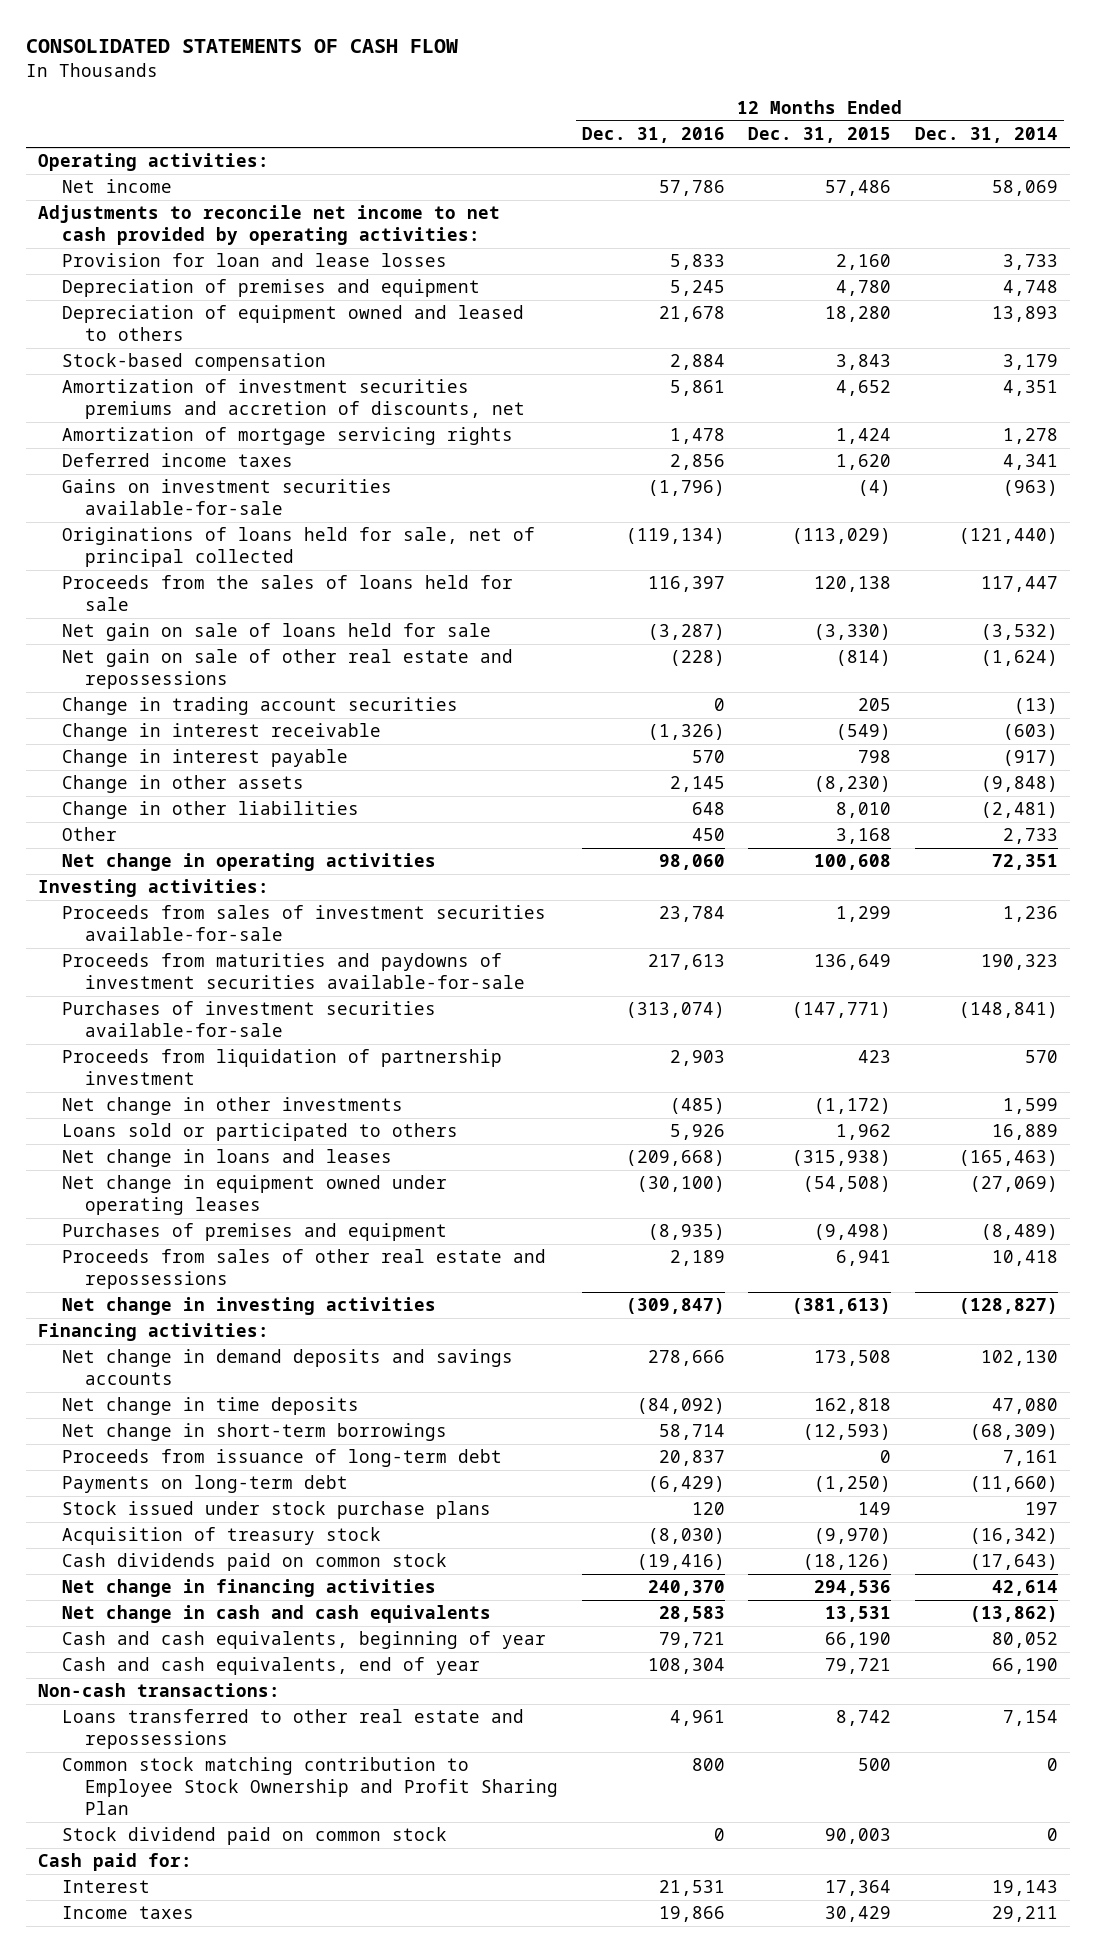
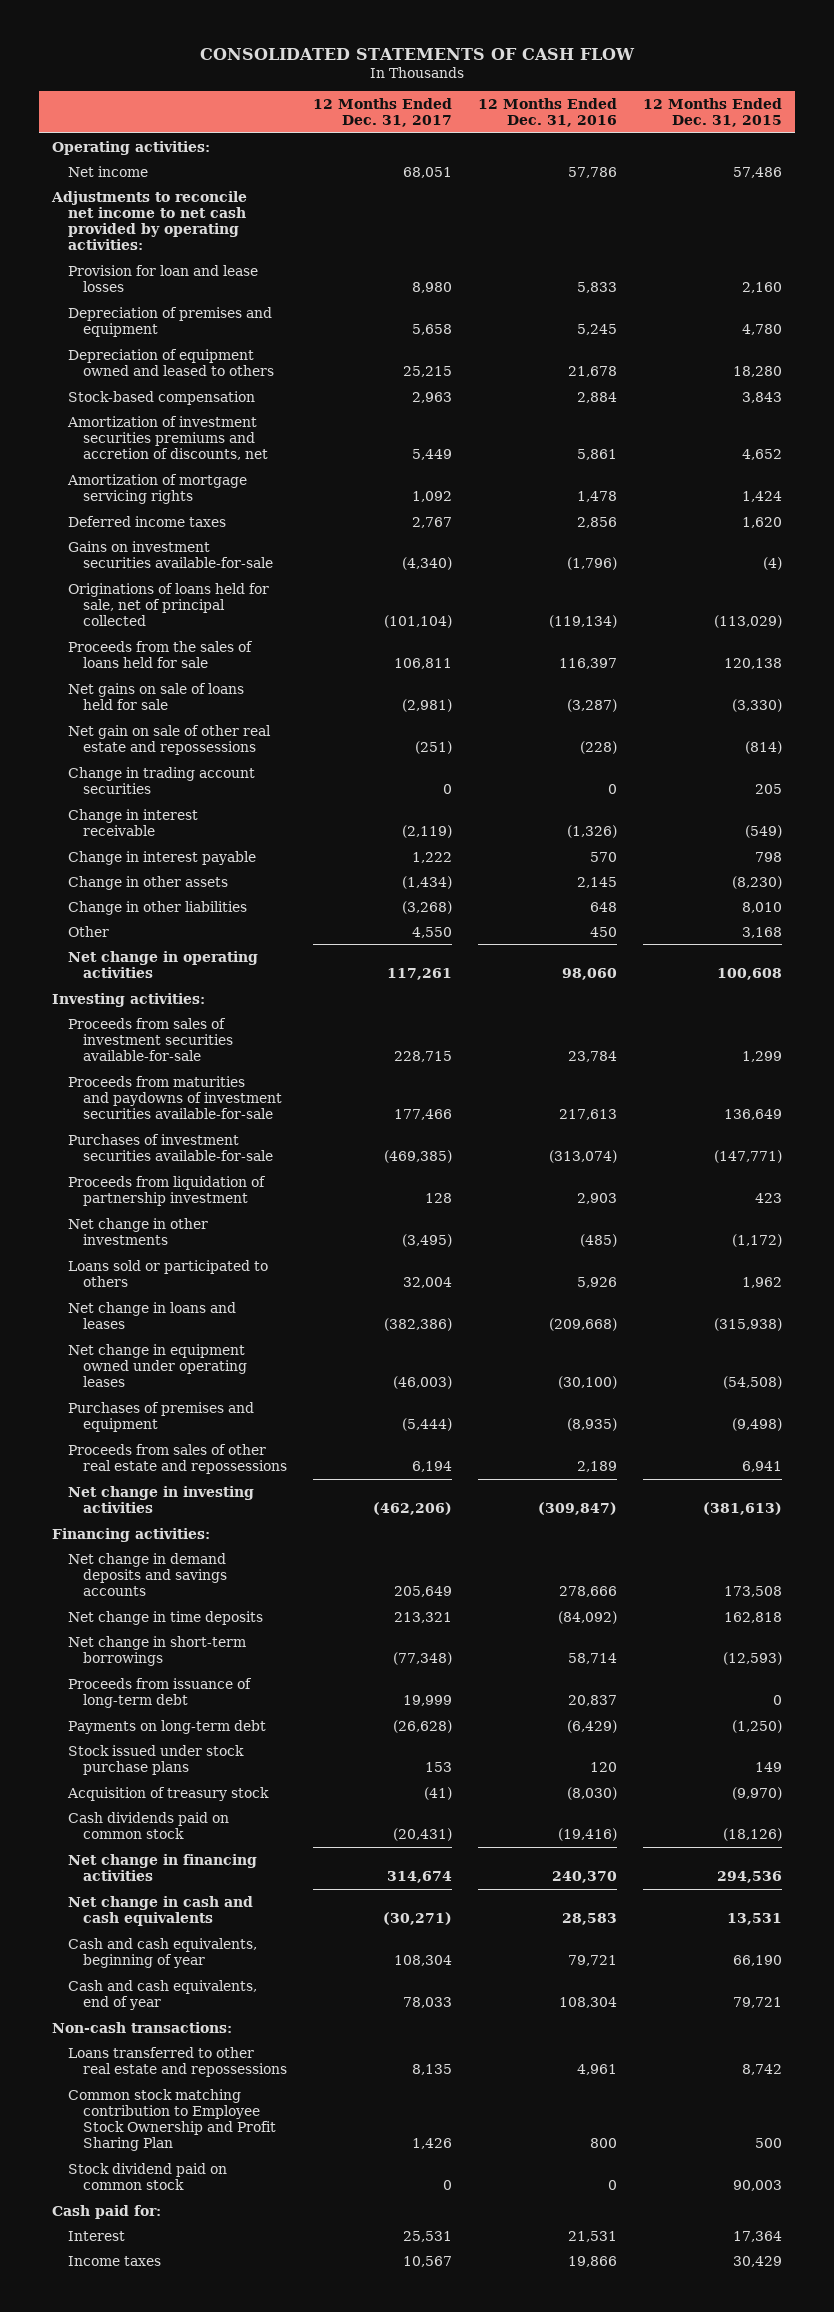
- | 12 Months Ended Dec. 31, 2016 | 12 Months Ended Dec. 31, 2015 | 12 Months Ended Dec. 31, 2014
+ | 12 Months Ended Dec. 31, 2017 | 12 Months Ended Dec. 31, 2016 | 12 Months Ended Dec. 31, 2015
- Net gain on sale of loans held for sale | (3,287) | (3,330) | (3,532)
+ Net gains on sale of loans held for sale | (2,981) | (3,287) | (3,330)

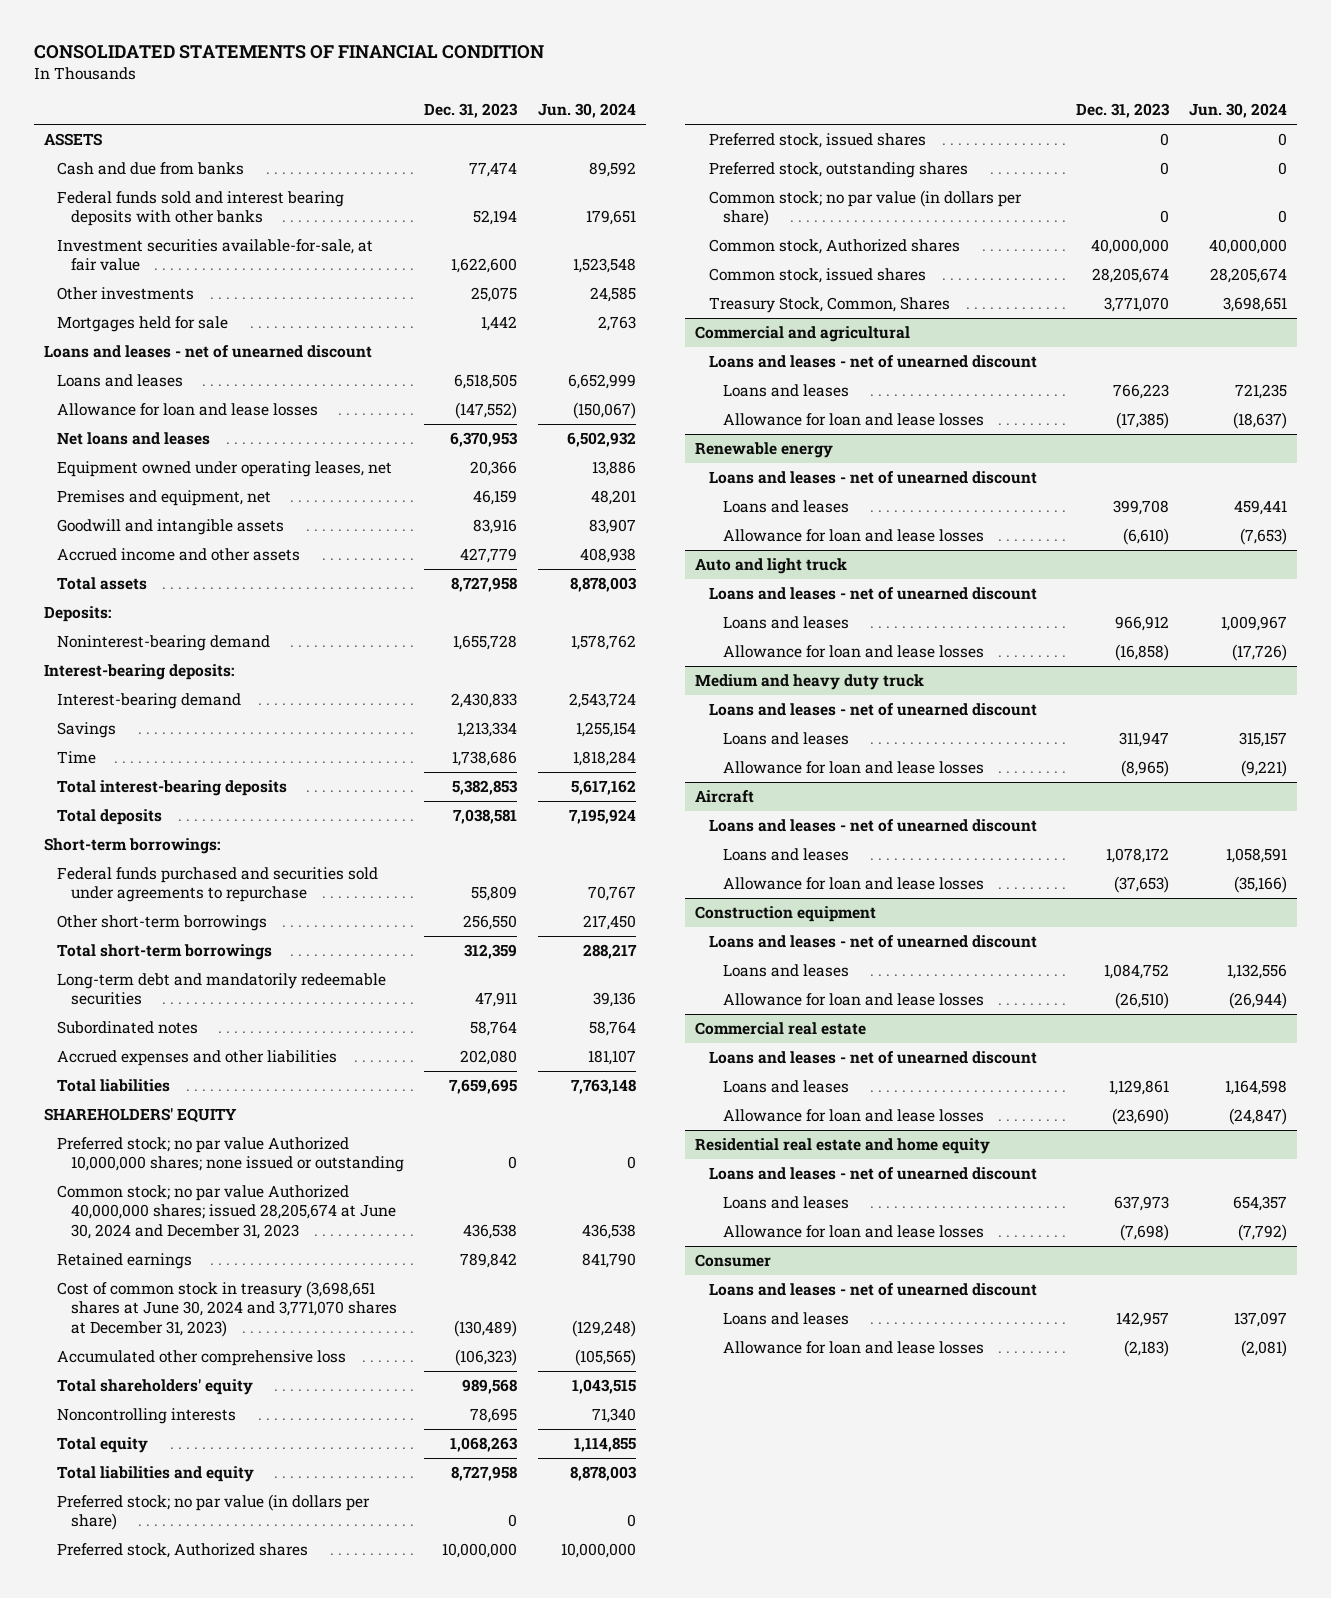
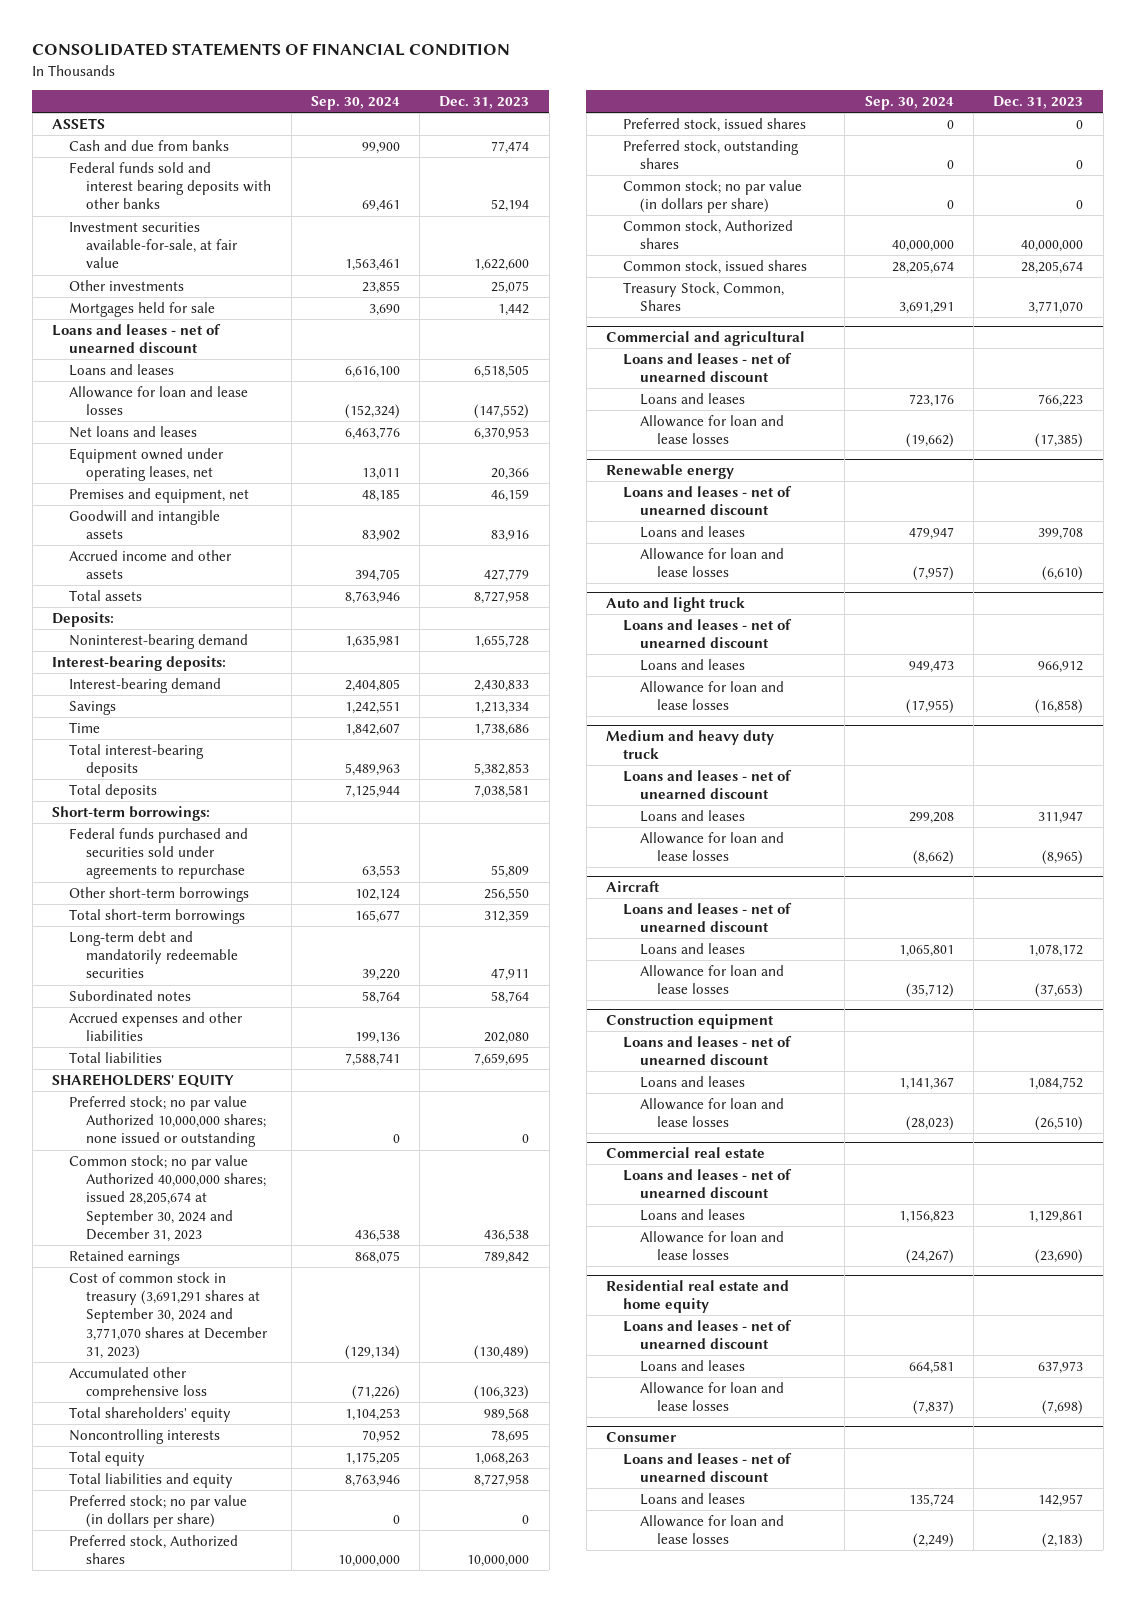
- | Dec. 31, 2023 | Jun. 30, 2024
+ | Sep. 30, 2024 | Dec. 31, 2023
- Common stock; no par value Authorized 40,000,000 shares; issued 28,205,674 at June 30, 2024 and December 31, 2023 | 436,538 | 436,538
+ Common stock; no par value Authorized 40,000,000 shares; issued 28,205,674 at September 30, 2024 and December 31, 2023 | 436,538 | 436,538
- Cost of common stock in treasury (3,698,651 shares at June 30, 2024 and 3,771,070 shares at December 31, 2023) | (130,489) | (129,248)
+ Cost of common stock in treasury (3,691,291 shares at September 30, 2024 and 3,771,070 shares at December 31, 2023) | (129,134) | (130,489)

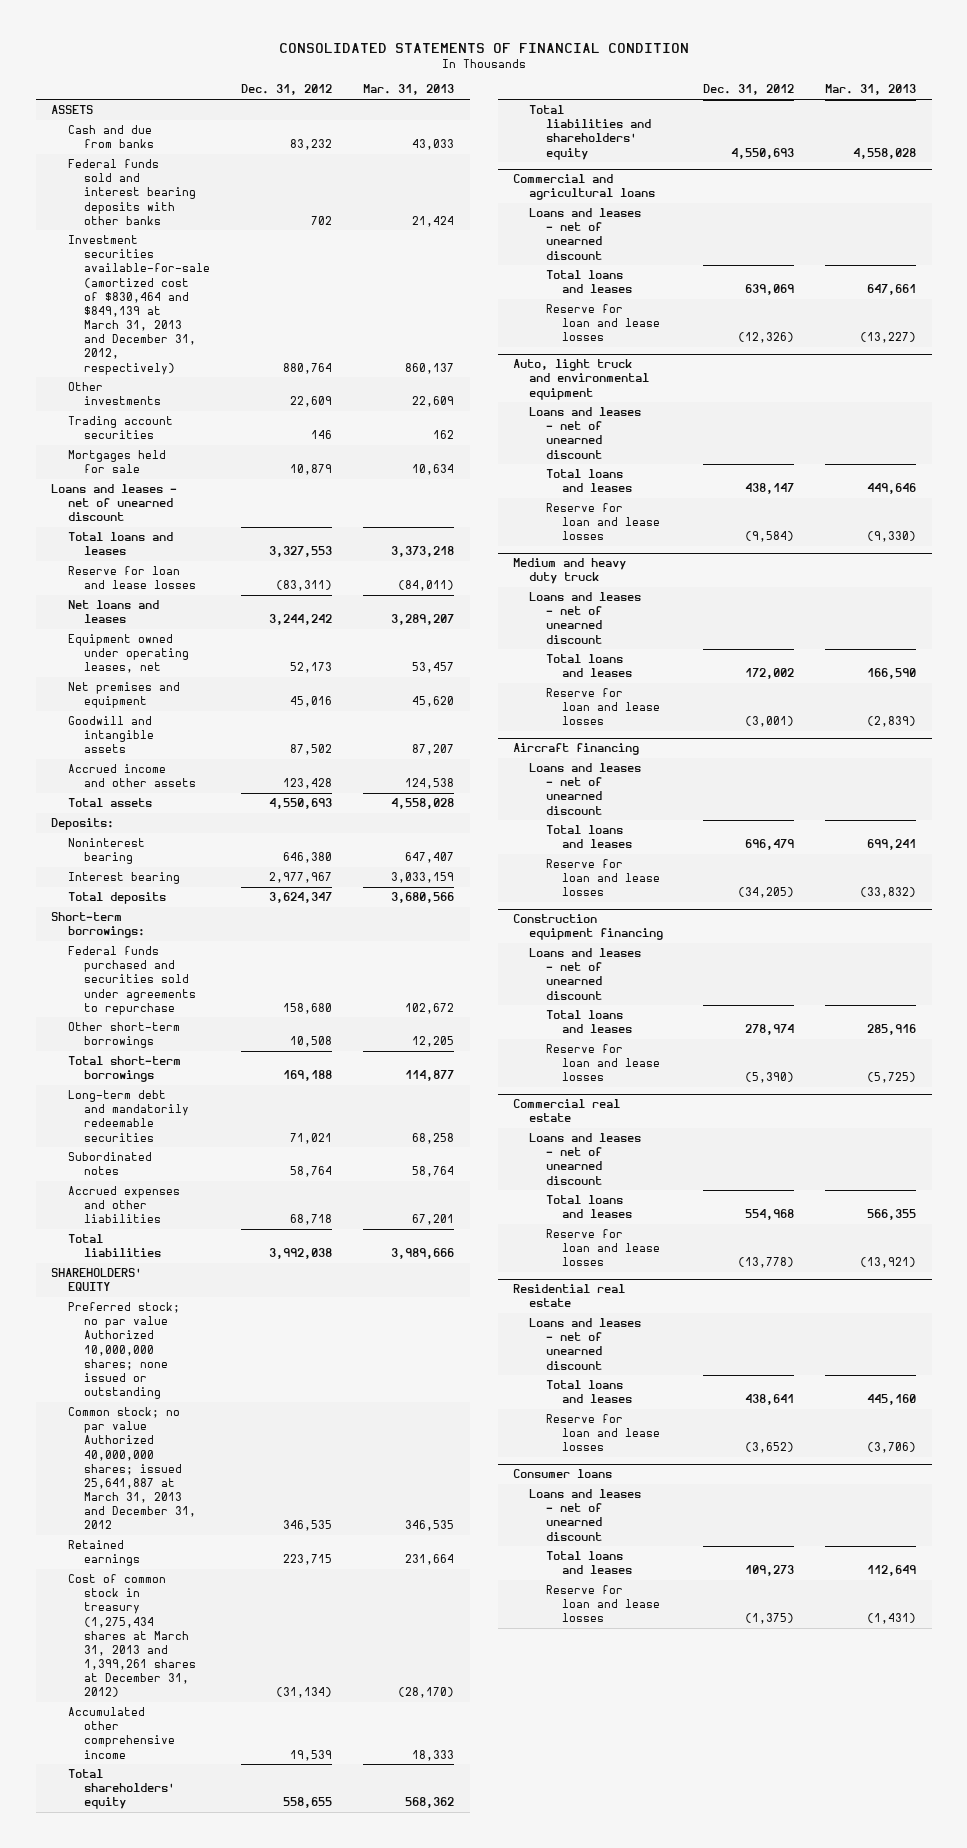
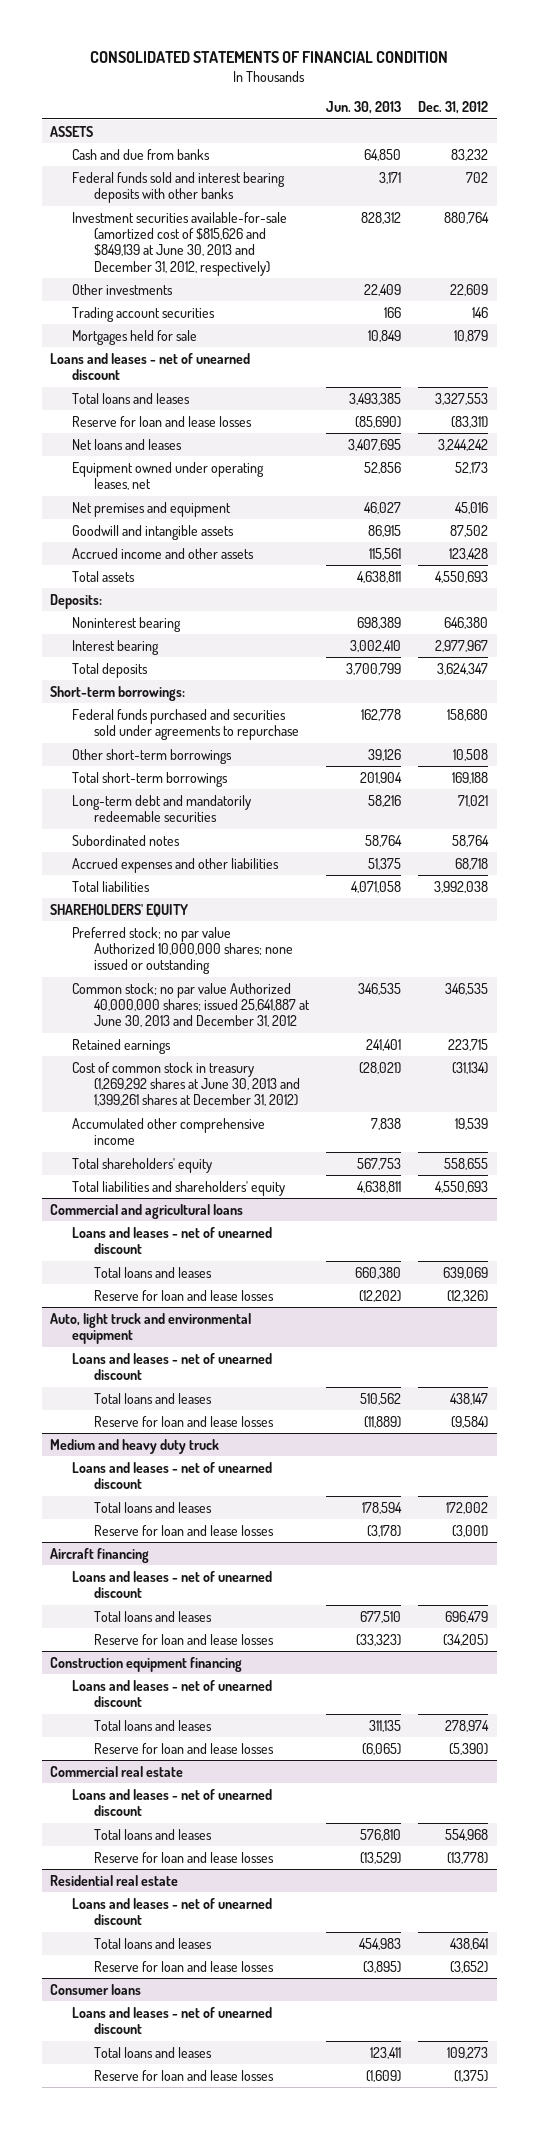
- | Dec. 31, 2012 | Mar. 31, 2013
+ | Jun. 30, 2013 | Dec. 31, 2012
- Investment securities available-for-sale (amortized cost of $830,464 and $849,139 at March 31, 2013 and December 31, 2012, respectively) | 880,764 | 860,137
+ Investment securities available-for-sale (amortized cost of $815,626 and $849,139 at June 30, 2013 and December 31, 2012, respectively) | 828,312 | 880,764
- Common stock; no par value Authorized 40,000,000 shares; issued 25,641,887 at March 31, 2013 and December 31, 2012 | 346,535 | 346,535
+ Common stock; no par value Authorized 40,000,000 shares; issued 25,641,887 at June 30, 2013 and December 31, 2012 | 346,535 | 346,535
- Cost of common stock in treasury (1,275,434 shares at March 31, 2013 and 1,399,261 shares at December 31, 2012) | (31,134) | (28,170)
+ Cost of common stock in treasury (1,269,292 shares at June 30, 2013 and 1,399,261 shares at December 31, 2012) | (28,021) | (31,134)

